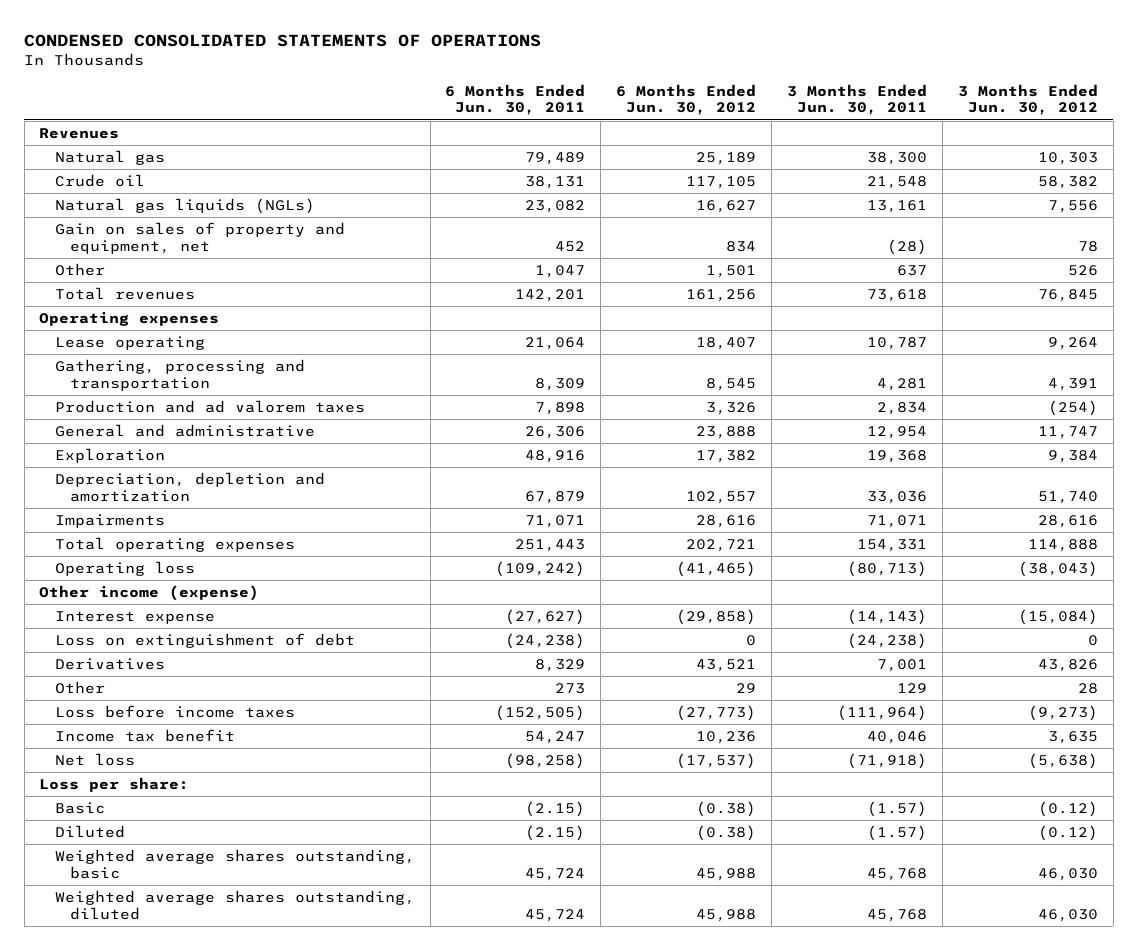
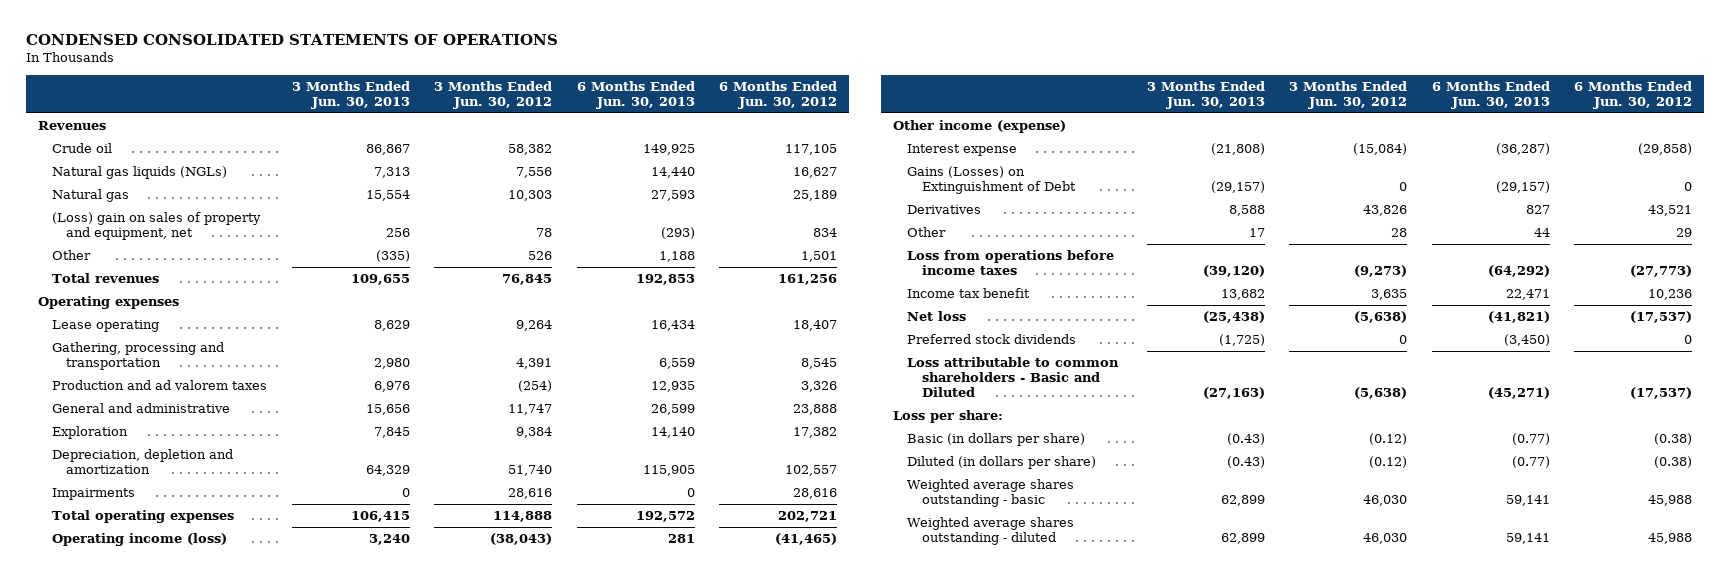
- | 6 Months Ended Jun. 30, 2011 | 6 Months Ended Jun. 30, 2012 | 3 Months Ended Jun. 30, 2011 | 3 Months Ended Jun. 30, 2012
+ | 3 Months Ended Jun. 30, 2013 | 3 Months Ended Jun. 30, 2012 | 6 Months Ended Jun. 30, 2013 | 6 Months Ended Jun. 30, 2012
- Gain on sales of property and equipment, net | 452 | 834 | (28) | 78
moved down: Natural gas | 15,554 | 10,303 | 27,593 | 25,189
+ (Loss) gain on sales of property and equipment, net | 256 | 78 | (293) | 834
- Operating loss | (109,242) | (41,465) | (80,713) | (38,043)
+ Operating income (loss) | 3,240 | (38,043) | 281 | (41,465)
- Loss on extinguishment of debt | (24,238) | 0 | (24,238) | 0
+ Gains (Losses) on Extinguishment of Debt | (29,157) | 0 | (29,157) | 0
- Loss before income taxes | (152,505) | (27,773) | (111,964) | (9,273)
+ Loss from operations before income taxes | (39,120) | (9,273) | (64,292) | (27,773)
+ Preferred stock dividends | (1,725) | 0 | (3,450) | 0
+ Loss attributable to common shareholders - Basic and Diluted | (27,163) | (5,638) | (45,271) | (17,537)
- Basic | (2.15) | (0.38) | (1.57) | (0.12)
- Diluted | (2.15) | (0.38) | (1.57) | (0.12)
- Weighted average shares outstanding, basic | 45,724 | 45,988 | 45,768 | 46,030
- Weighted average shares outstanding, diluted | 45,724 | 45,988 | 45,768 | 46,030
+ Basic (in dollars per share) | (0.43) | (0.12) | (0.77) | (0.38)
+ Diluted (in dollars per share) | (0.43) | (0.12) | (0.77) | (0.38)
+ Weighted average shares outstanding - basic | 62,899 | 46,030 | 59,141 | 45,988
+ Weighted average shares outstanding - diluted | 62,899 | 46,030 | 59,141 | 45,988

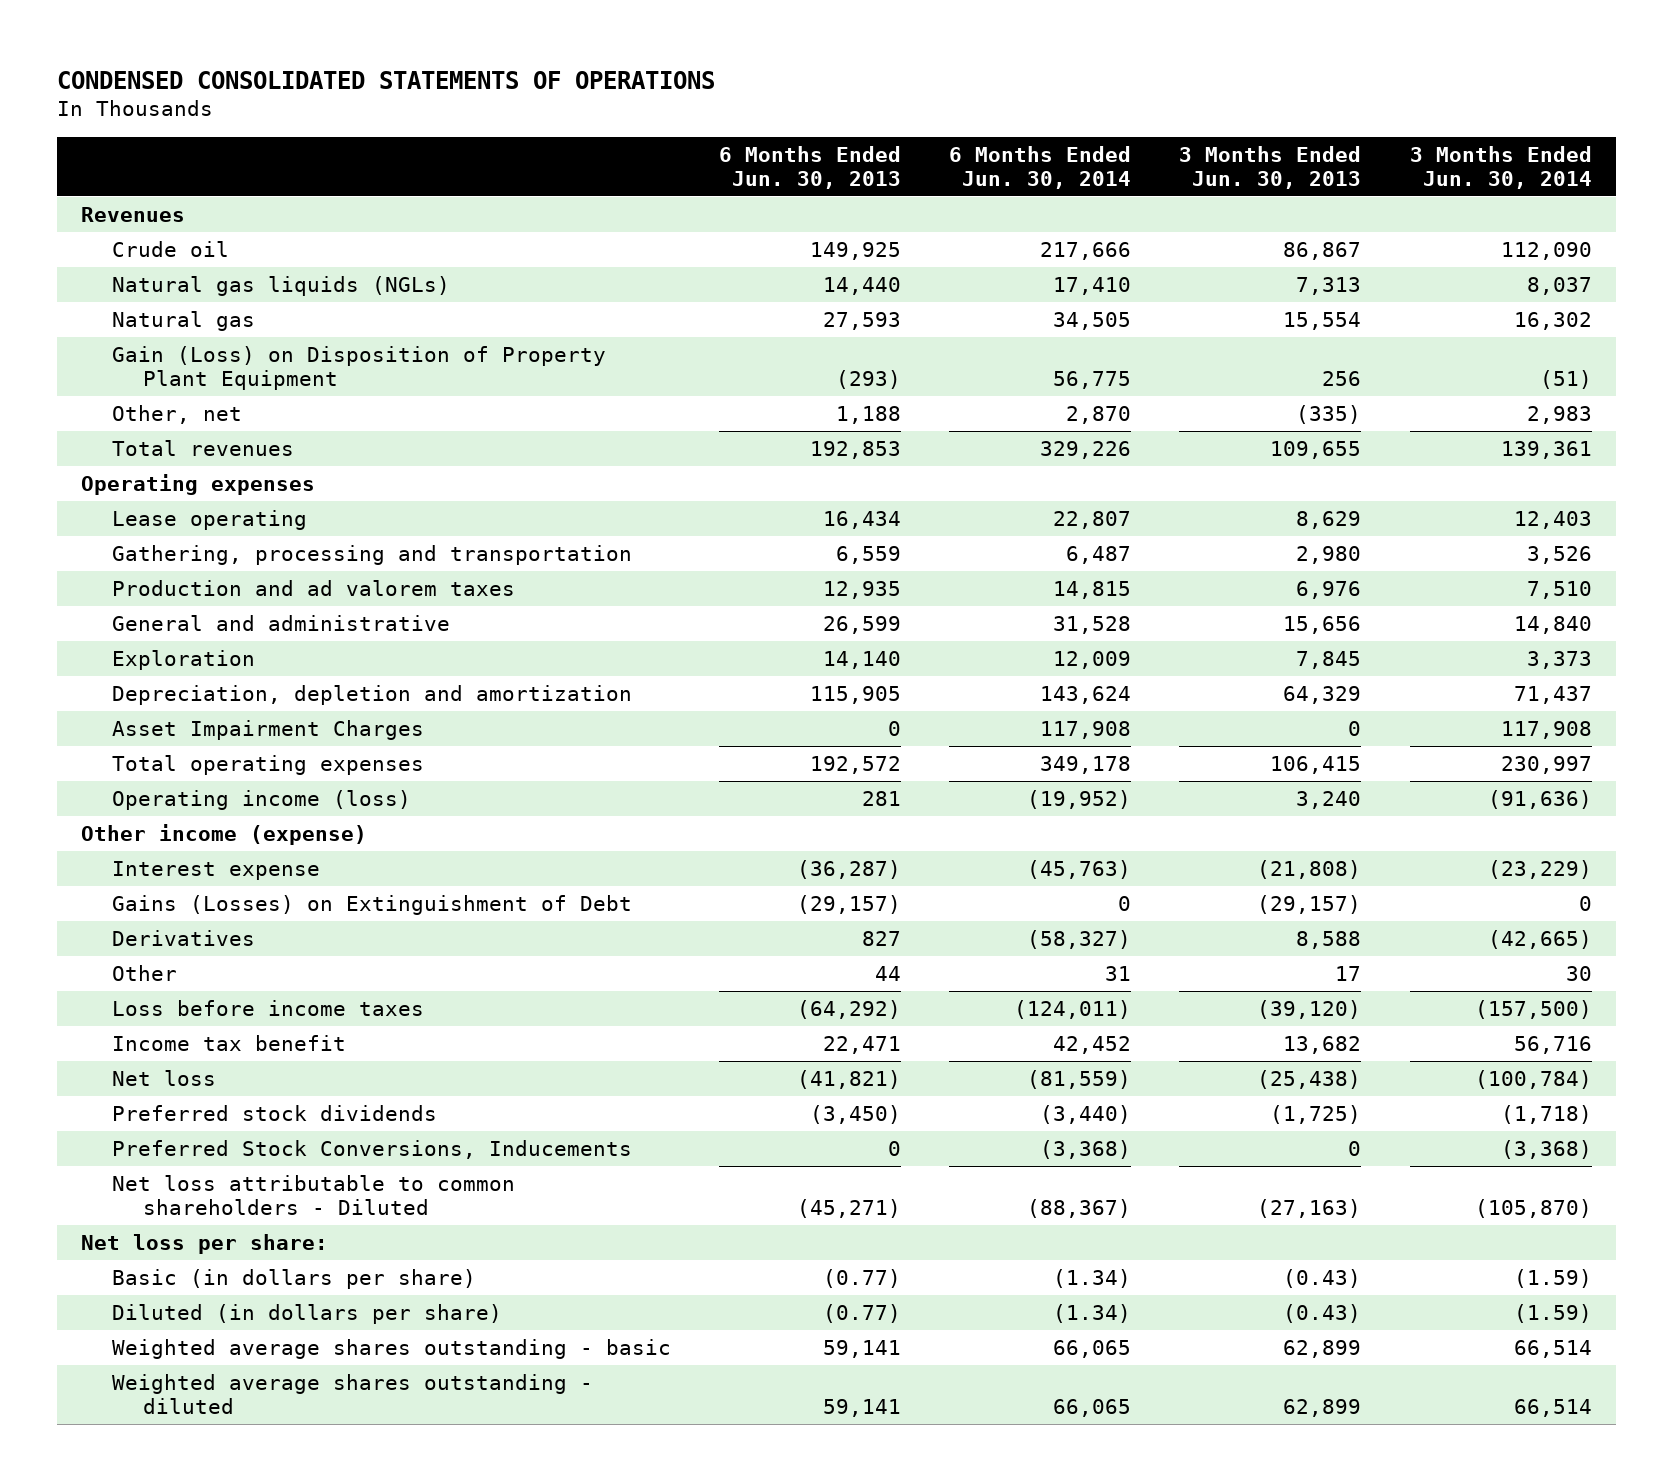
- | 3 Months Ended Jun. 30, 2013 | 3 Months Ended Jun. 30, 2012 | 6 Months Ended Jun. 30, 2013 | 6 Months Ended Jun. 30, 2012
+ | 6 Months Ended Jun. 30, 2013 | 6 Months Ended Jun. 30, 2014 | 3 Months Ended Jun. 30, 2013 | 3 Months Ended Jun. 30, 2014
- (Loss) gain on sales of property and equipment, net | 256 | 78 | (293) | 834
- Other | (335) | 526 | 1,188 | 1,501
+ Gain (Loss) on Disposition of Property Plant Equipment | (293) | 56,775 | 256 | (51)
+ Other, net | 1,188 | 2,870 | (335) | 2,983
- Impairments | 0 | 28,616 | 0 | 28,616
+ Asset Impairment Charges | 0 | 117,908 | 0 | 117,908
- Loss from operations before income taxes | (39,120) | (9,273) | (64,292) | (27,773)
+ Loss before income taxes | (64,292) | (124,011) | (39,120) | (157,500)
- Loss attributable to common shareholders - Basic and Diluted | (27,163) | (5,638) | (45,271) | (17,537)
- Loss per share:
+ Preferred Stock Conversions, Inducements | 0 | (3,368) | 0 | (3,368)
+ Net loss attributable to common shareholders - Diluted | (45,271) | (88,367) | (27,163) | (105,870)
+ Net loss per share:

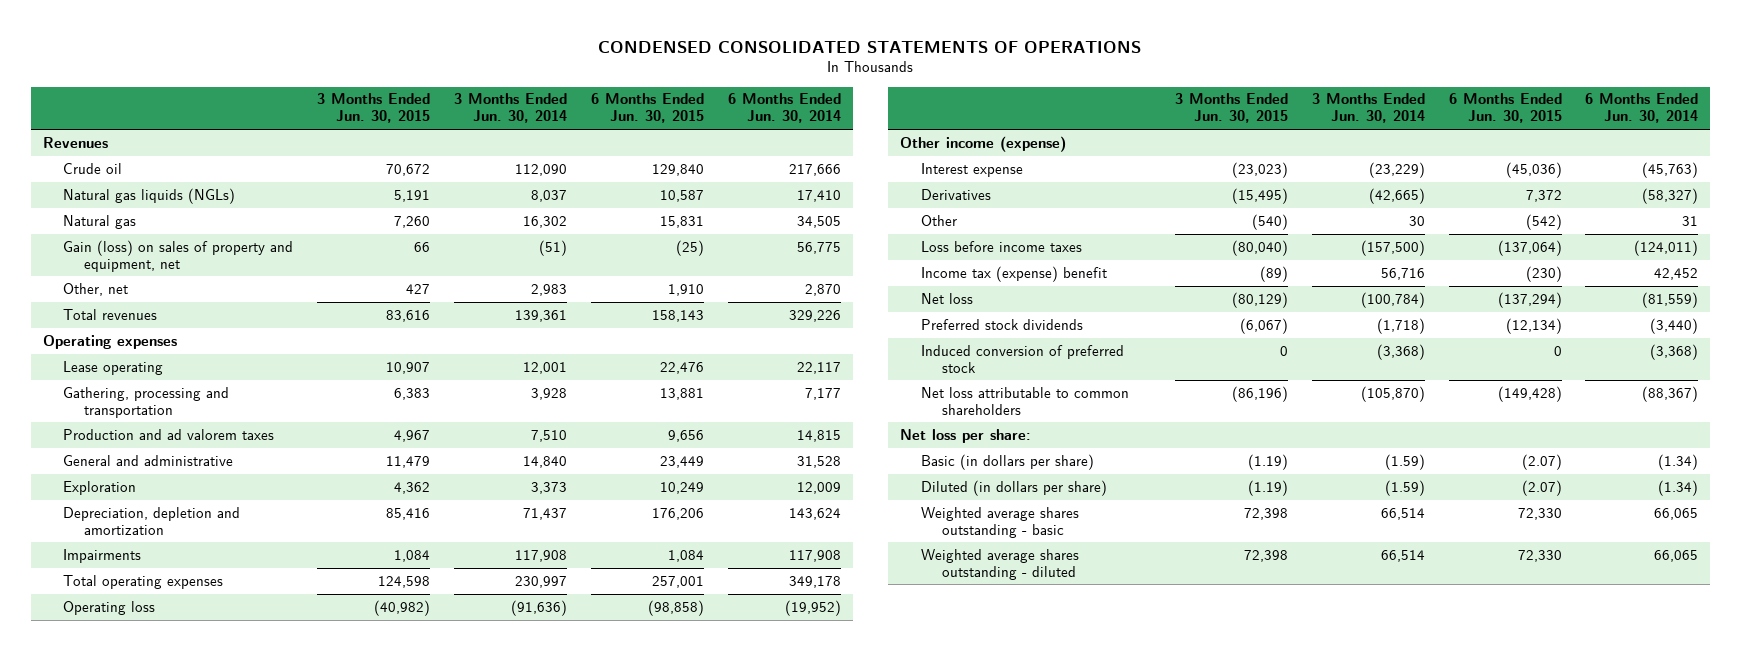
- | 6 Months Ended Jun. 30, 2013 | 6 Months Ended Jun. 30, 2014 | 3 Months Ended Jun. 30, 2013 | 3 Months Ended Jun. 30, 2014
+ | 3 Months Ended Jun. 30, 2015 | 3 Months Ended Jun. 30, 2014 | 6 Months Ended Jun. 30, 2015 | 6 Months Ended Jun. 30, 2014
- Gain (Loss) on Disposition of Property Plant Equipment | (293) | 56,775 | 256 | (51)
+ Gain (loss) on sales of property and equipment, net | 66 | (51) | (25) | 56,775
- Lease operating | 16,434 | 22,807 | 8,629 | 12,403
- Gathering, processing and transportation | 6,559 | 6,487 | 2,980 | 3,526
+ Lease operating | 10,907 | 12,001 | 22,476 | 22,117
+ Gathering, processing and transportation | 6,383 | 3,928 | 13,881 | 7,177
- Asset Impairment Charges | 0 | 117,908 | 0 | 117,908
+ Impairments | 1,084 | 117,908 | 1,084 | 117,908
- Operating income (loss) | 281 | (19,952) | 3,240 | (91,636)
+ Operating loss | (40,982) | (91,636) | (98,858) | (19,952)
- Gains (Losses) on Extinguishment of Debt | (29,157) | 0 | (29,157) | 0
- Income tax benefit | 22,471 | 42,452 | 13,682 | 56,716
+ Income tax (expense) benefit | (89) | 56,716 | (230) | 42,452
- Preferred Stock Conversions, Inducements | 0 | (3,368) | 0 | (3,368)
- Net loss attributable to common shareholders - Diluted | (45,271) | (88,367) | (27,163) | (105,870)
+ Induced conversion of preferred stock | 0 | (3,368) | 0 | (3,368)
+ Net loss attributable to common shareholders | (86,196) | (105,870) | (149,428) | (88,367)

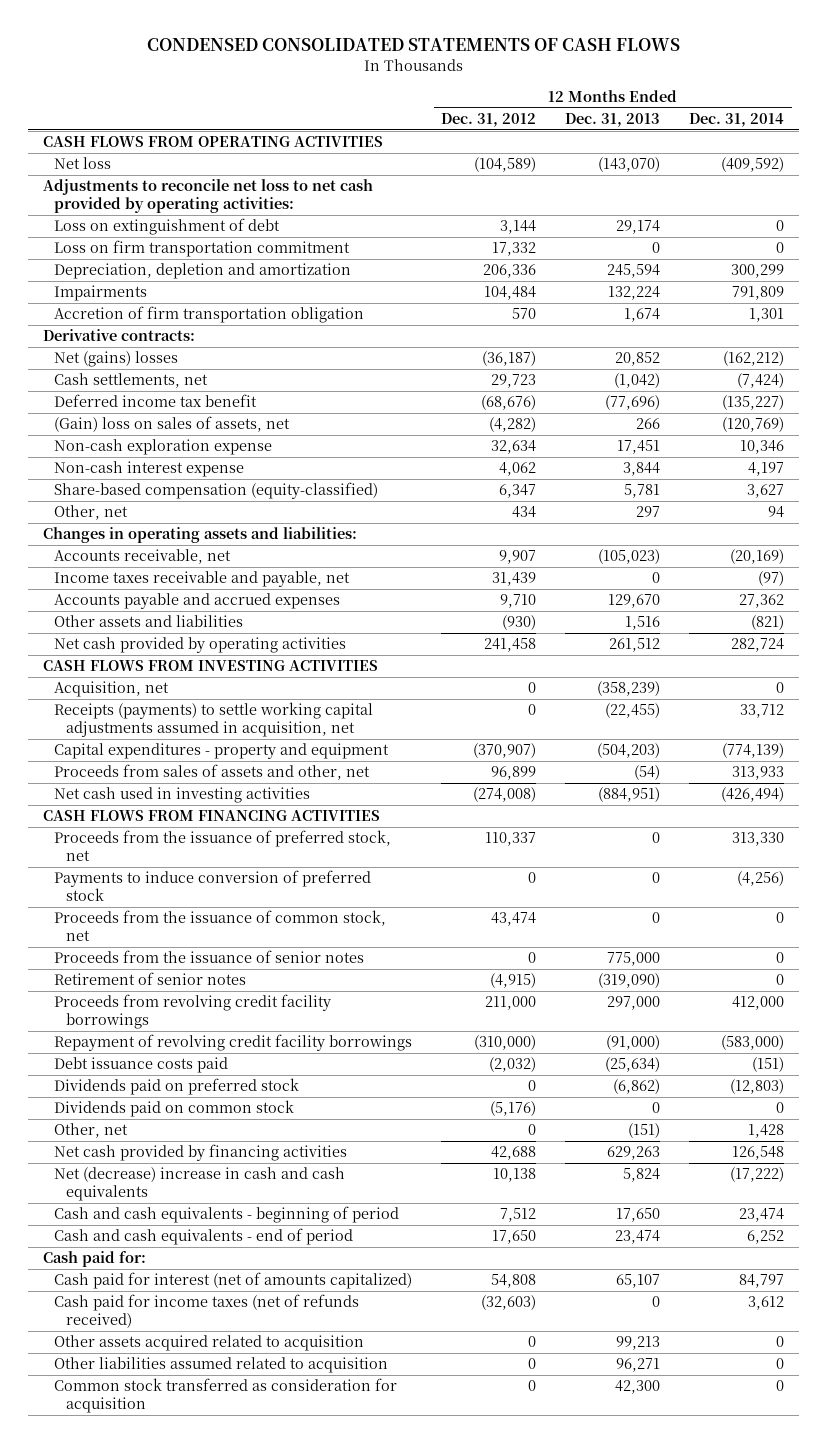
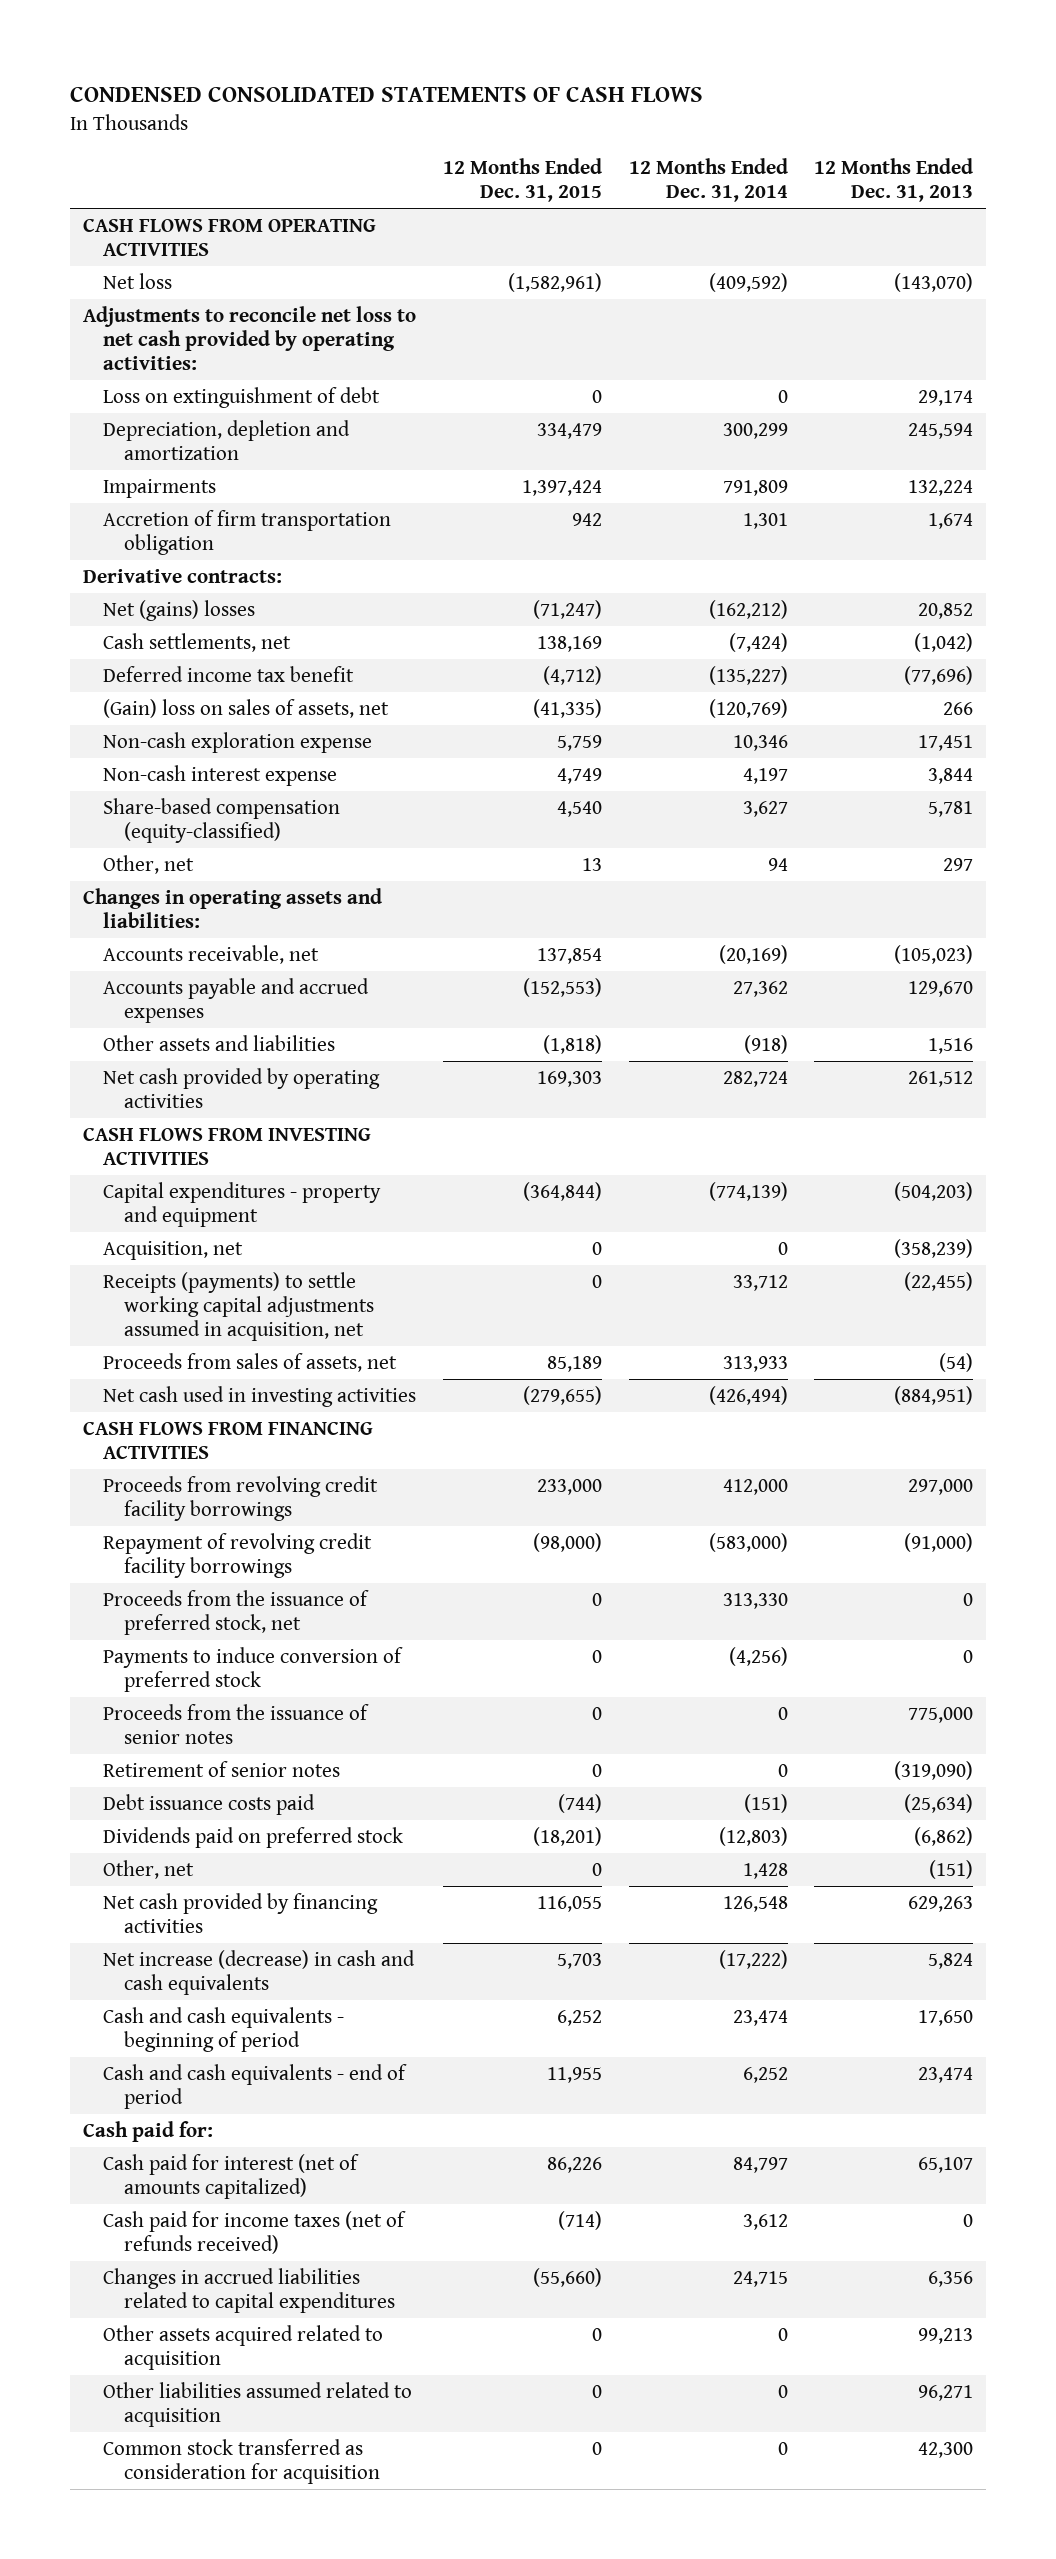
- | 12 Months Ended Dec. 31, 2012 | 12 Months Ended Dec. 31, 2013 | 12 Months Ended Dec. 31, 2014
+ | 12 Months Ended Dec. 31, 2015 | 12 Months Ended Dec. 31, 2014 | 12 Months Ended Dec. 31, 2013
- Loss on firm transportation commitment | 17,332 | 0 | 0
- Income taxes receivable and payable, net | 31,439 | 0 | (97)
- Other assets and liabilities | (930) | 1,516 | (821)
+ Other assets and liabilities | (1,818) | (918) | 1,516
moved up: Capital expenditures - property and equipment | (364,844) | (774,139) | (504,203)
- Proceeds from sales of assets and other, net | 96,899 | (54) | 313,933
+ Proceeds from sales of assets, net | 85,189 | 313,933 | (54)
moved up: Proceeds from revolving credit facility borrowings | 233,000 | 412,000 | 297,000
moved up: Repayment of revolving credit facility borrowings | (98,000) | (583,000) | (91,000)
- Proceeds from the issuance of common stock, net | 43,474 | 0 | 0
- Dividends paid on common stock | (5,176) | 0 | 0
- Net (decrease) increase in cash and cash equivalents | 10,138 | 5,824 | (17,222)
+ Net increase (decrease) in cash and cash equivalents | 5,703 | (17,222) | 5,824
+ Changes in accrued liabilities related to capital expenditures | (55,660) | 24,715 | 6,356

